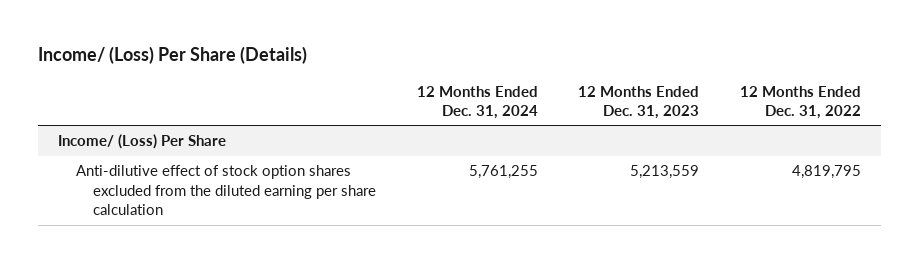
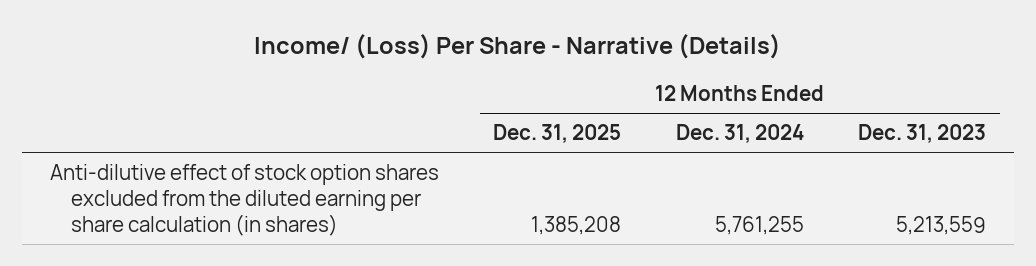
- Income/ (Loss) Per Share (Details)
+ Income/ (Loss) Per Share - Narrative (Details)
- | 12 Months Ended Dec. 31, 2024 | 12 Months Ended Dec. 31, 2023 | 12 Months Ended Dec. 31, 2022
+ | 12 Months Ended Dec. 31, 2025 | 12 Months Ended Dec. 31, 2024 | 12 Months Ended Dec. 31, 2023
- Income/ (Loss) Per Share
- Anti-dilutive effect of stock option shares excluded from the diluted earning per share calculation | 5,761,255 | 5,213,559 | 4,819,795
+ Anti-dilutive effect of stock option shares excluded from the diluted earning per share calculation (in shares) | 1,385,208 | 5,761,255 | 5,213,559

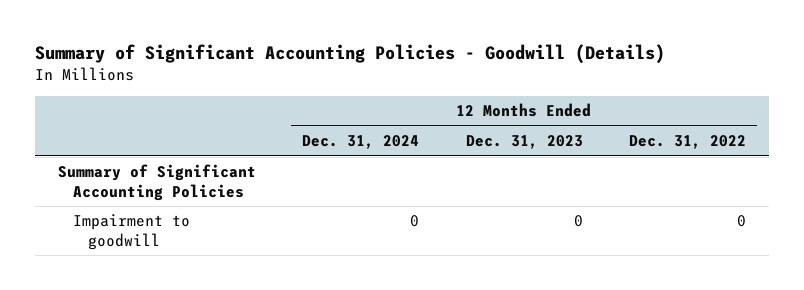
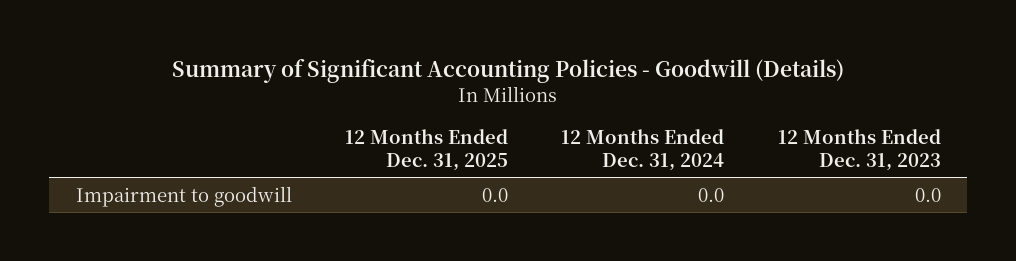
- | 12 Months Ended Dec. 31, 2024 | 12 Months Ended Dec. 31, 2023 | 12 Months Ended Dec. 31, 2022
+ | 12 Months Ended Dec. 31, 2025 | 12 Months Ended Dec. 31, 2024 | 12 Months Ended Dec. 31, 2023
- Summary of Significant Accounting Policies
- Impairment to goodwill | 0 | 0 | 0
+ Impairment to goodwill | 0.0 | 0.0 | 0.0

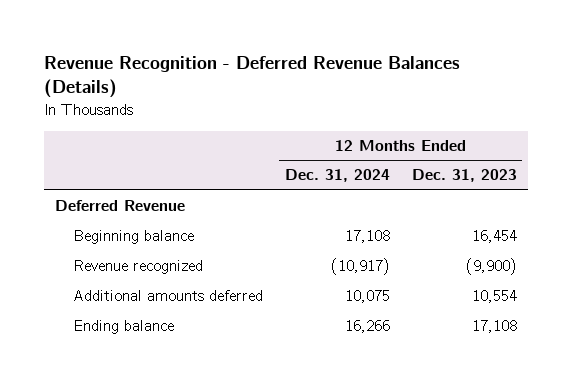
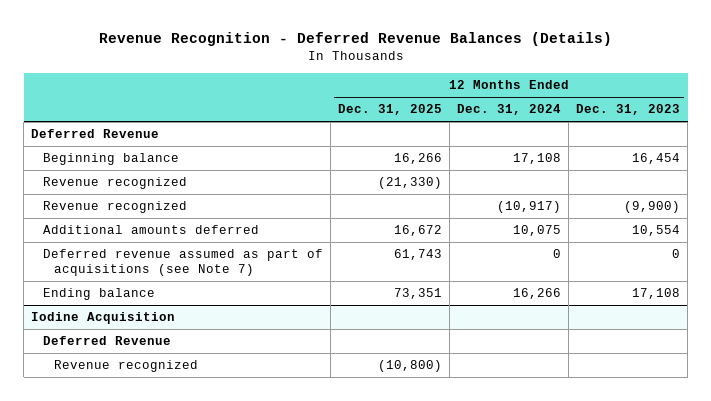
- | 12 Months Ended Dec. 31, 2024 | 12 Months Ended Dec. 31, 2023
+ | 12 Months Ended Dec. 31, 2025 | 12 Months Ended Dec. 31, 2024 | 12 Months Ended Dec. 31, 2023
+ Revenue recognized | (21,330) | |
+ Deferred revenue assumed as part of acquisitions (see Note 7) | 61,743 | 0 | 0
+ Iodine Acquisition
+ Deferred Revenue
+ Revenue recognized | (10,800) | |

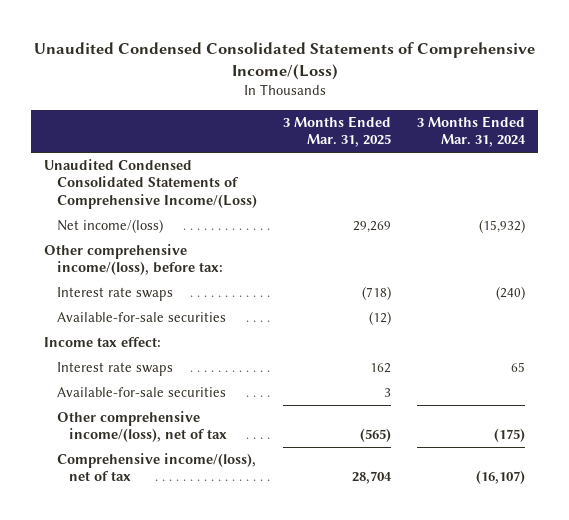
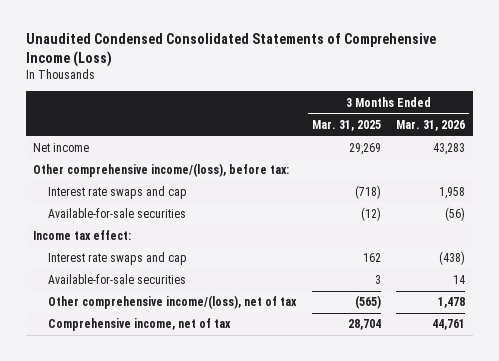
- Unaudited Condensed Consolidated Statements of Comprehensive Income/(Loss)
+ Unaudited Condensed Consolidated Statements of Comprehensive Income (Loss)
- | 3 Months Ended Mar. 31, 2025 | 3 Months Ended Mar. 31, 2024
+ | 3 Months Ended Mar. 31, 2025 | 3 Months Ended Mar. 31, 2026
- Unaudited Condensed Consolidated Statements of Comprehensive Income/(Loss)
- Net income/(loss) | 29,269 | (15,932)
+ Net income | 29,269 | 43,283
- Interest rate swaps | (718) | (240)
+ Interest rate swaps and cap | (718) | 1,958
- Interest rate swaps | 162 | 65
+ Interest rate swaps and cap | 162 | (438)
- Comprehensive income/(loss), net of tax | 28,704 | (16,107)
+ Comprehensive income, net of tax | 28,704 | 44,761

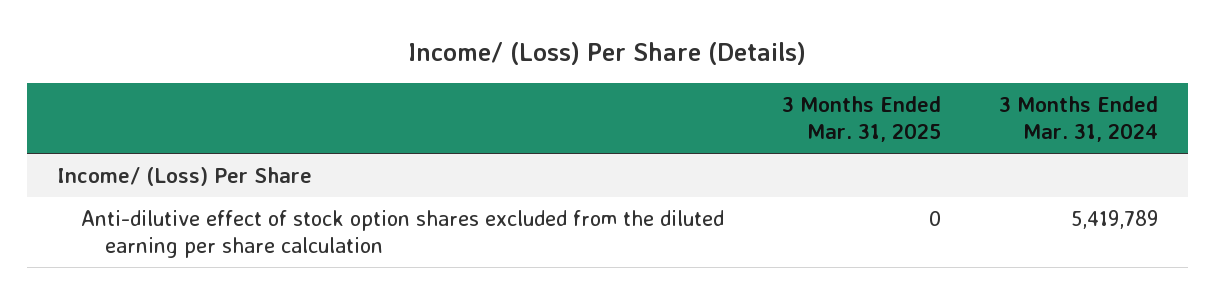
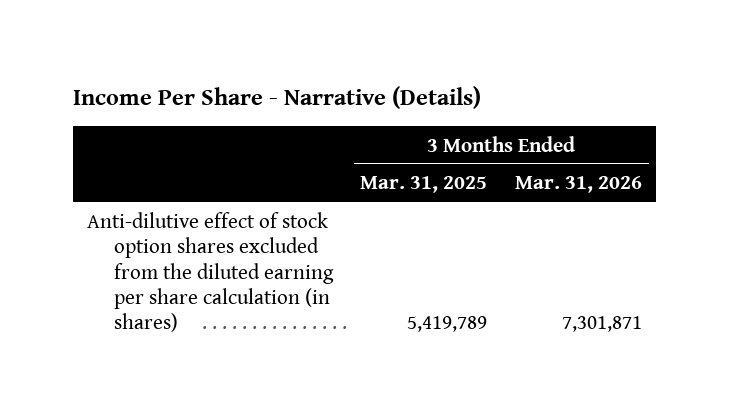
- Income/ (Loss) Per Share (Details)
+ Income Per Share - Narrative (Details)
- | 3 Months Ended Mar. 31, 2025 | 3 Months Ended Mar. 31, 2024
+ | 3 Months Ended Mar. 31, 2025 | 3 Months Ended Mar. 31, 2026
- Income/ (Loss) Per Share
- Anti-dilutive effect of stock option shares excluded from the diluted earning per share calculation | 0 | 5,419,789
+ Anti-dilutive effect of stock option shares excluded from the diluted earning per share calculation (in shares) | 5,419,789 | 7,301,871

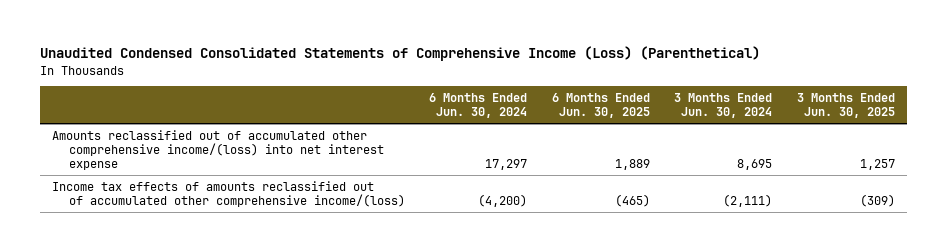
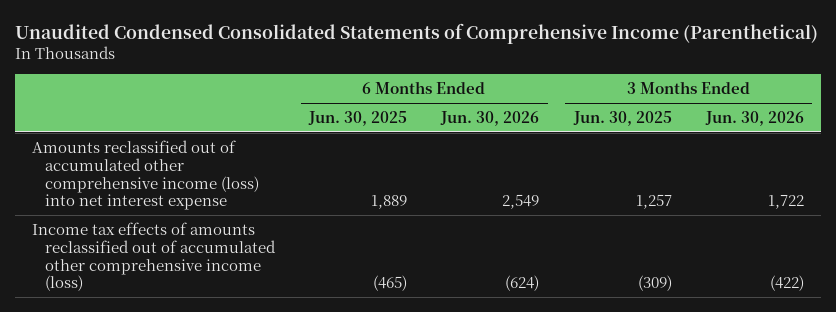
- Unaudited Condensed Consolidated Statements of Comprehensive Income (Loss) (Parenthetical)
+ Unaudited Condensed Consolidated Statements of Comprehensive Income (Parenthetical)
- | 6 Months Ended Jun. 30, 2024 | 6 Months Ended Jun. 30, 2025 | 3 Months Ended Jun. 30, 2024 | 3 Months Ended Jun. 30, 2025
+ | 6 Months Ended Jun. 30, 2025 | 6 Months Ended Jun. 30, 2026 | 3 Months Ended Jun. 30, 2025 | 3 Months Ended Jun. 30, 2026
- Amounts reclassified out of accumulated other comprehensive income/(loss) into net interest expense | 17,297 | 1,889 | 8,695 | 1,257
- Income tax effects of amounts reclassified out of accumulated other comprehensive income/(loss) | (4,200) | (465) | (2,111) | (309)
+ Amounts reclassified out of accumulated other comprehensive income (loss) into net interest expense | 1,889 | 2,549 | 1,257 | 1,722
+ Income tax effects of amounts reclassified out of accumulated other comprehensive income (loss) | (465) | (624) | (309) | (422)

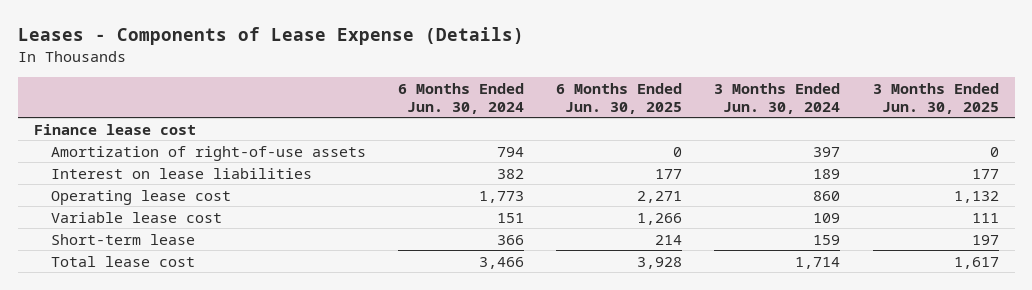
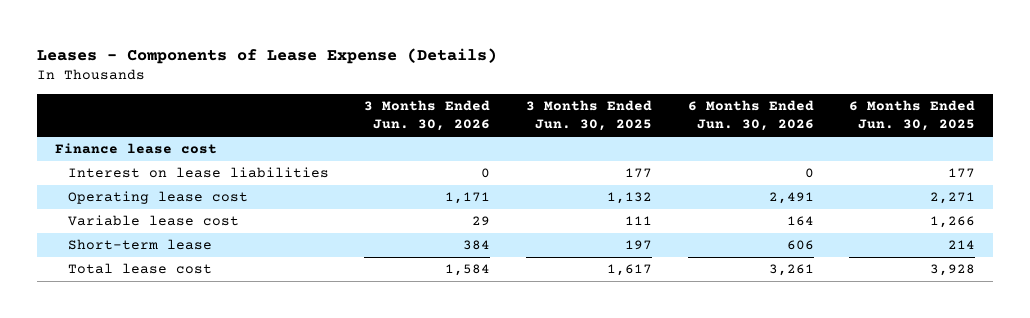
- | 6 Months Ended Jun. 30, 2024 | 6 Months Ended Jun. 30, 2025 | 3 Months Ended Jun. 30, 2024 | 3 Months Ended Jun. 30, 2025
+ | 3 Months Ended Jun. 30, 2026 | 3 Months Ended Jun. 30, 2025 | 6 Months Ended Jun. 30, 2026 | 6 Months Ended Jun. 30, 2025
- Amortization of right-of-use assets | 794 | 0 | 397 | 0

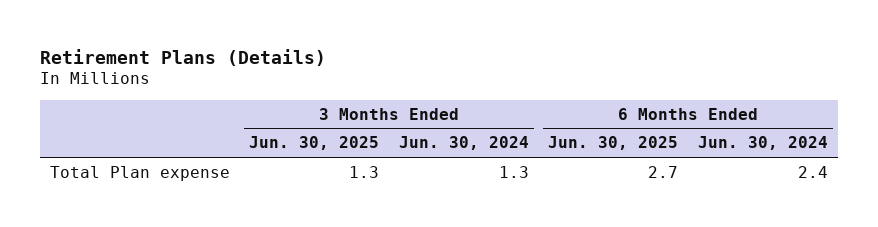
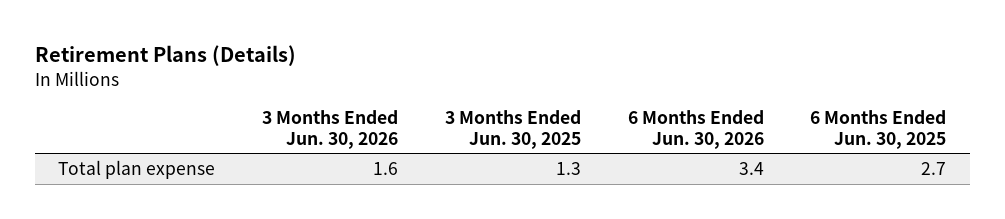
- | 3 Months Ended Jun. 30, 2025 | 3 Months Ended Jun. 30, 2024 | 6 Months Ended Jun. 30, 2025 | 6 Months Ended Jun. 30, 2024
+ | 3 Months Ended Jun. 30, 2026 | 3 Months Ended Jun. 30, 2025 | 6 Months Ended Jun. 30, 2026 | 6 Months Ended Jun. 30, 2025
- Total Plan expense | 1.3 | 1.3 | 2.7 | 2.4
+ Total plan expense | 1.6 | 1.3 | 3.4 | 2.7

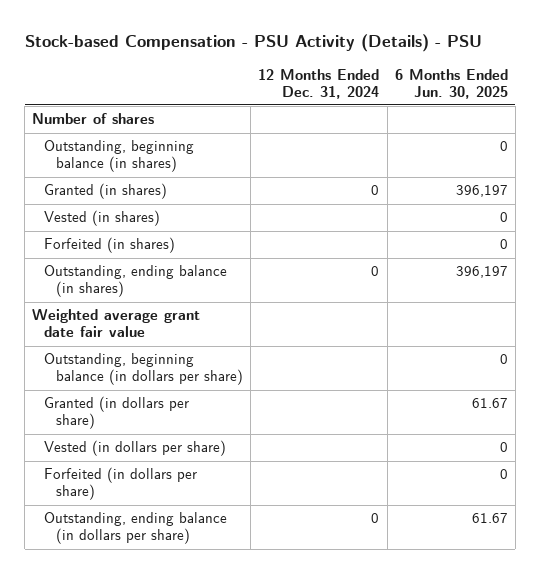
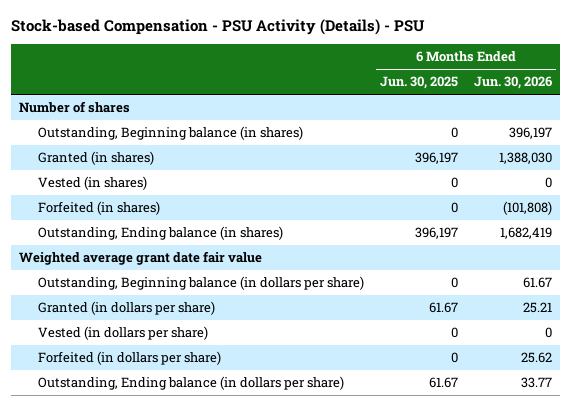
- | 12 Months Ended Dec. 31, 2024 | 6 Months Ended Jun. 30, 2025
+ | 6 Months Ended Jun. 30, 2025 | 6 Months Ended Jun. 30, 2026
- Outstanding, beginning balance (in shares) | | 0
+ Outstanding, Beginning balance (in shares) | 0 | 396,197
- Outstanding, ending balance (in shares) | 0 | 396,197
+ Outstanding, Ending balance (in shares) | 396,197 | 1,682,419
- Outstanding, beginning balance (in dollars per share) | | 0
+ Outstanding, Beginning balance (in dollars per share) | 0 | 61.67
- Outstanding, ending balance (in dollars per share) | 0 | 61.67
+ Outstanding, Ending balance (in dollars per share) | 61.67 | 33.77

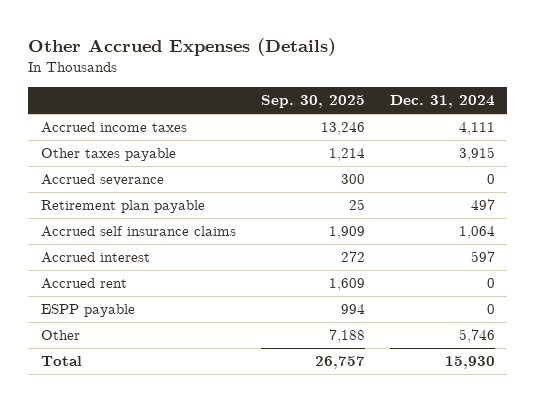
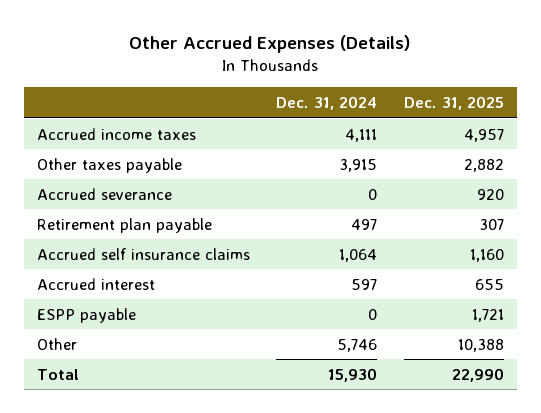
- | Sep. 30, 2025 | Dec. 31, 2024
+ | Dec. 31, 2024 | Dec. 31, 2025
- Accrued rent | 1,609 | 0

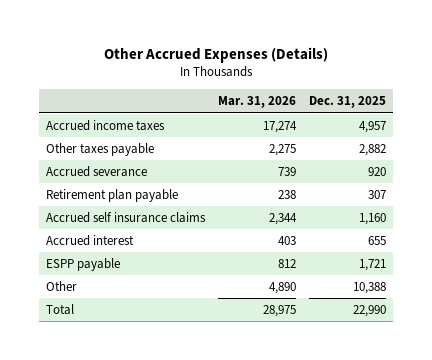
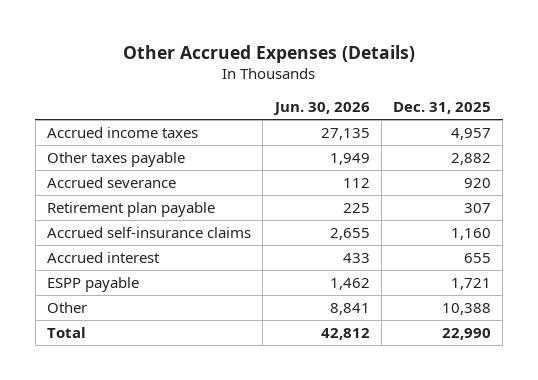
- | Mar. 31, 2026 | Dec. 31, 2025
+ | Jun. 30, 2026 | Dec. 31, 2025
- Accrued self insurance claims | 2,344 | 1,160
+ Accrued self-insurance claims | 2,655 | 1,160

